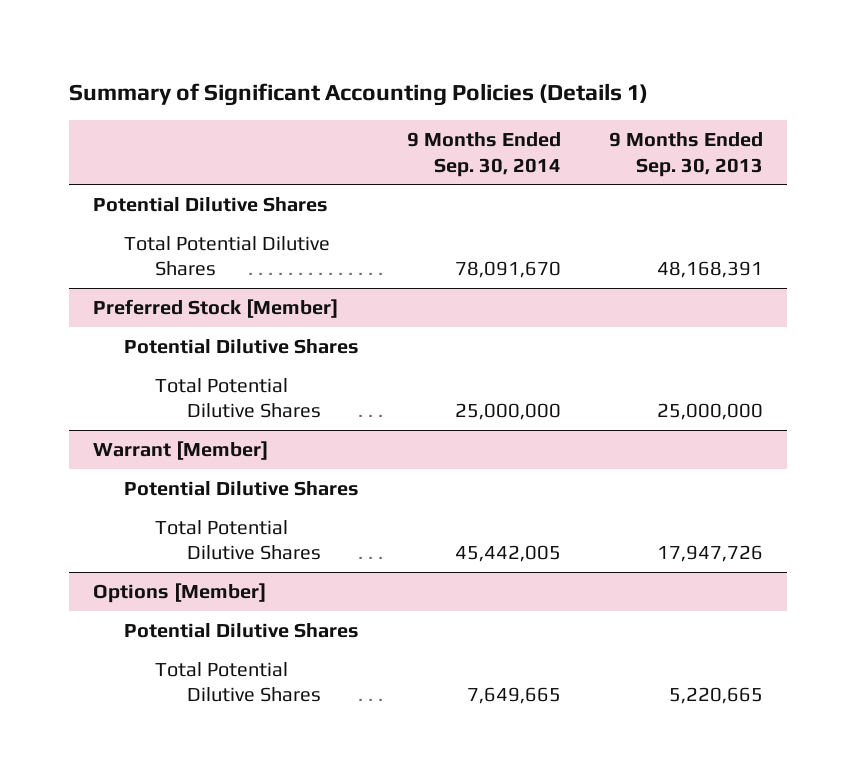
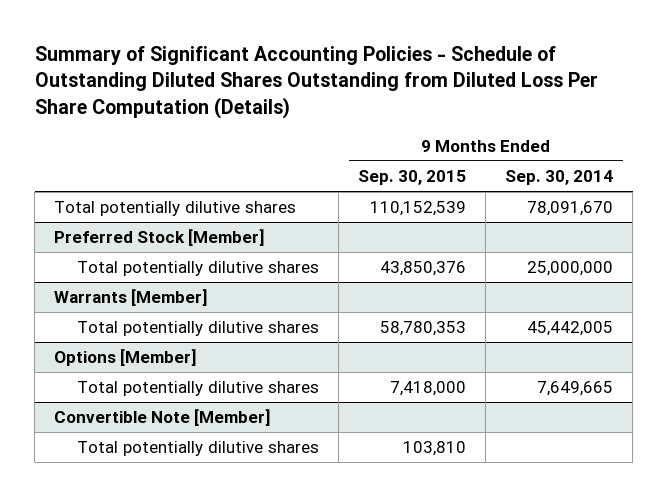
- Summary of Significant Accounting Policies (Details 1)
+ Summary of Significant Accounting Policies - Schedule of Outstanding Diluted Shares Outstanding from Diluted Loss Per Share Computation (Details)
- | 9 Months Ended Sep. 30, 2014 | 9 Months Ended Sep. 30, 2013
+ | 9 Months Ended Sep. 30, 2015 | 9 Months Ended Sep. 30, 2014
- Potential Dilutive Shares
- Total Potential Dilutive Shares | 78,091,670 | 48,168,391
+ Total potentially dilutive shares | 110,152,539 | 78,091,670
@ Preferred Stock [Member]
- Potential Dilutive Shares
- Total Potential Dilutive Shares | 25,000,000 | 25,000,000
- Warrant [Member]
- Potential Dilutive Shares
- Total Potential Dilutive Shares | 45,442,005 | 17,947,726
@ Preferred Stock [Member]
+ Total potentially dilutive shares | 43,850,376 | 25,000,000
+ Warrants [Member]
+ Total potentially dilutive shares | 58,780,353 | 45,442,005
@ Options [Member]
- Potential Dilutive Shares
- Total Potential Dilutive Shares | 7,649,665 | 5,220,665
+ Total potentially dilutive shares | 7,418,000 | 7,649,665
+ Convertible Note [Member]
+ Total potentially dilutive shares | 103,810 |

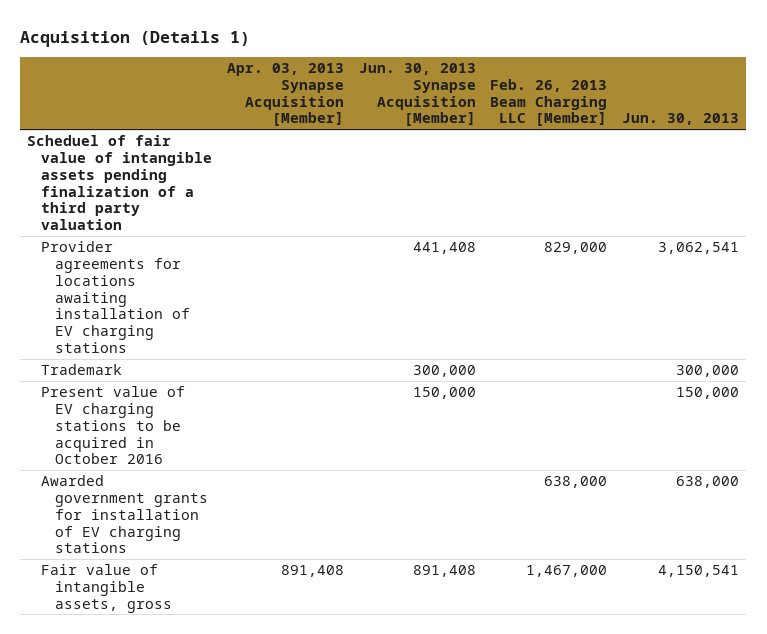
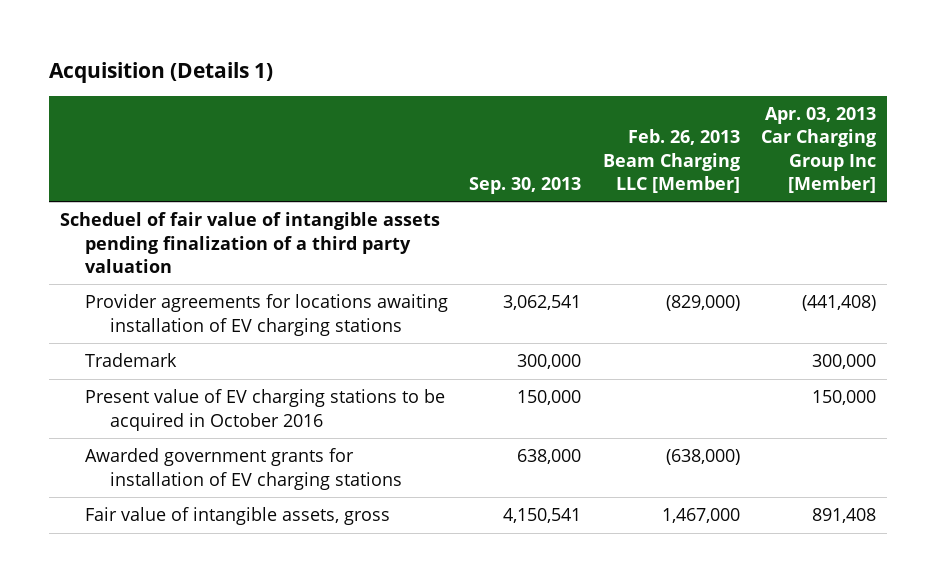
- | Apr. 03, 2013 Synapse Acquisition [Member] | Jun. 30, 2013 Synapse Acquisition [Member] | Feb. 26, 2013 Beam Charging LLC [Member] | Jun. 30, 2013
+ | Sep. 30, 2013 | Feb. 26, 2013 Beam Charging LLC [Member] | Apr. 03, 2013 Car Charging Group Inc [Member]
- Provider agreements for locations awaiting installation of EV charging stations | | 441,408 | 829,000 | 3,062,541
+ Provider agreements for locations awaiting installation of EV charging stations | 3,062,541 | (829,000) | (441,408)
- Awarded government grants for installation of EV charging stations | | | 638,000 | 638,000
+ Awarded government grants for installation of EV charging stations | 638,000 | (638,000) |

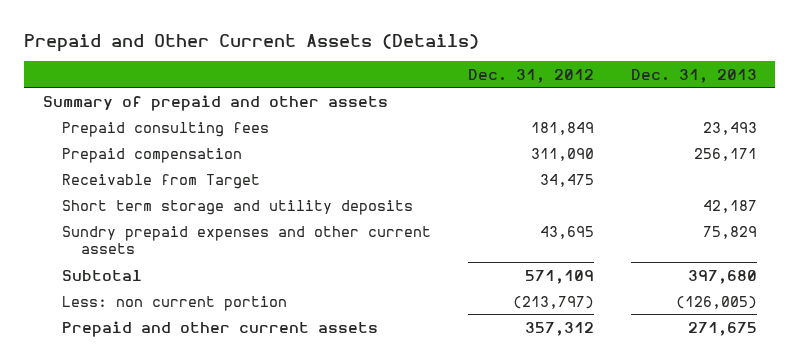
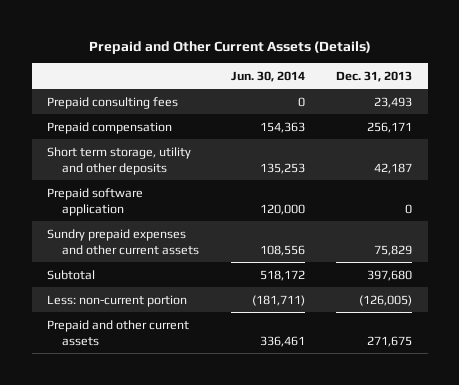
- | Dec. 31, 2012 | Dec. 31, 2013
+ | Jun. 30, 2014 | Dec. 31, 2013
- Summary of prepaid and other assets
- Receivable from Target | 34,475 |
- Short term storage and utility deposits | | 42,187
+ Short term storage, utility and other deposits | 135,253 | 42,187
+ Prepaid software application | 120,000 | 0
- Less: non current portion | (213,797) | (126,005)
+ Less: non-current portion | (181,711) | (126,005)

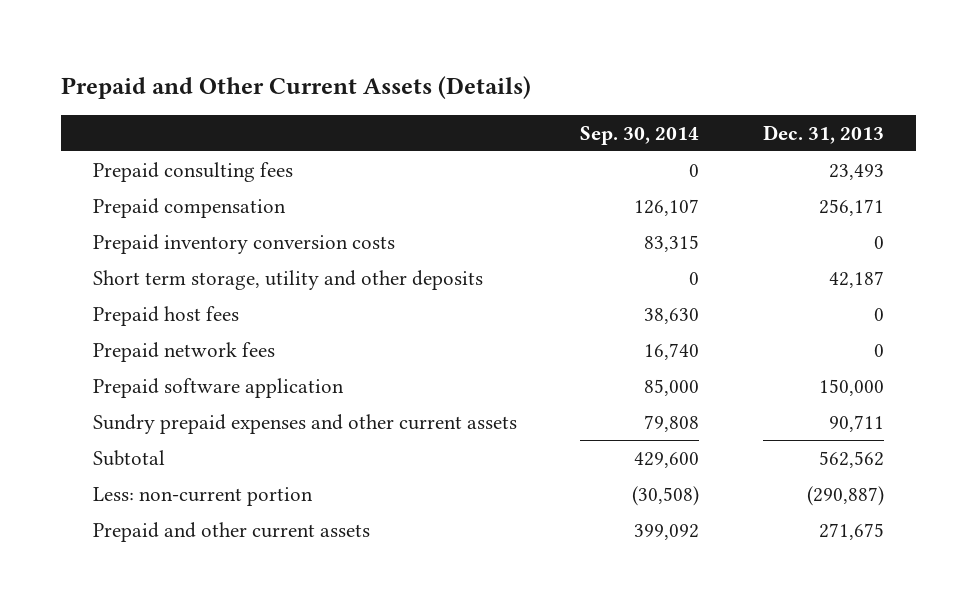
- | Jun. 30, 2014 | Dec. 31, 2013
+ | Sep. 30, 2014 | Dec. 31, 2013
+ Prepaid inventory conversion costs | 83,315 | 0
- Prepaid software application | 120,000 | 0
- Sundry prepaid expenses and other current assets | 108,556 | 75,829
- Subtotal | 518,172 | 397,680
- Less: non-current portion | (181,711) | (126,005)
+ Prepaid host fees | 38,630 | 0
+ Prepaid network fees | 16,740 | 0
+ Prepaid software application | 85,000 | 150,000
+ Sundry prepaid expenses and other current assets | 79,808 | 90,711
+ Subtotal | 429,600 | 562,562
+ Less: non-current portion | (30,508) | (290,887)

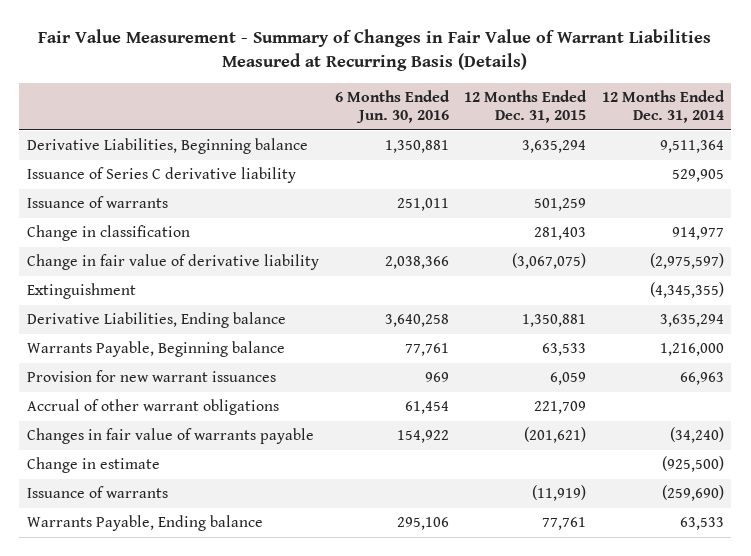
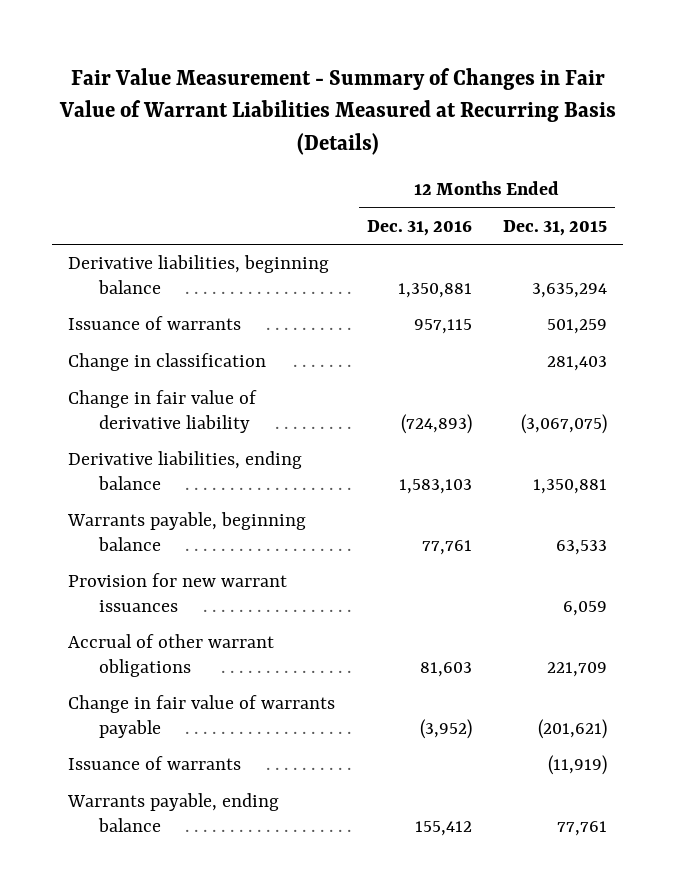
- | 6 Months Ended Jun. 30, 2016 | 12 Months Ended Dec. 31, 2015 | 12 Months Ended Dec. 31, 2014
+ | 12 Months Ended Dec. 31, 2016 | 12 Months Ended Dec. 31, 2015
- Derivative Liabilities, Beginning balance | 1,350,881 | 3,635,294 | 9,511,364
- Issuance of Series C derivative liability | | | 529,905
+ Derivative liabilities, beginning balance | 1,350,881 | 3,635,294
- Extinguishment | | | (4,345,355)
- Derivative Liabilities, Ending balance | 3,640,258 | 1,350,881 | 3,635,294
- Warrants Payable, Beginning balance | 77,761 | 63,533 | 1,216,000
+ Derivative liabilities, ending balance | 1,583,103 | 1,350,881
+ Warrants payable, beginning balance | 77,761 | 63,533
- Changes in fair value of warrants payable | 154,922 | (201,621) | (34,240)
- Change in estimate | | | (925,500)
+ Change in fair value of warrants payable | (3,952) | (201,621)
- Warrants Payable, Ending balance | 295,106 | 77,761 | 63,533
+ Warrants payable, ending balance | 155,412 | 77,761

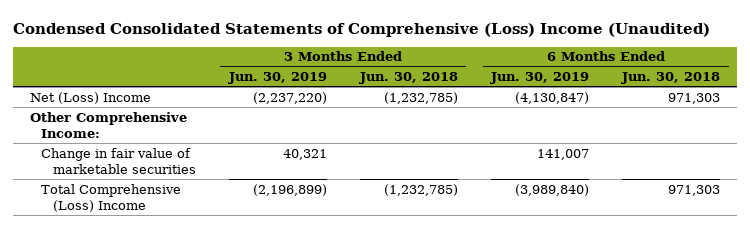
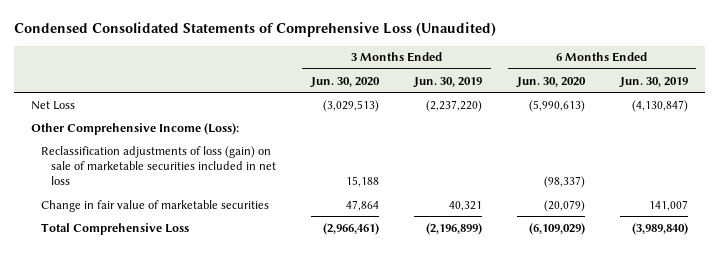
- Condensed Consolidated Statements of Comprehensive (Loss) Income (Unaudited)
+ Condensed Consolidated Statements of Comprehensive Loss (Unaudited)
- | 3 Months Ended Jun. 30, 2019 | 3 Months Ended Jun. 30, 2018 | 6 Months Ended Jun. 30, 2019 | 6 Months Ended Jun. 30, 2018
+ | 3 Months Ended Jun. 30, 2020 | 3 Months Ended Jun. 30, 2019 | 6 Months Ended Jun. 30, 2020 | 6 Months Ended Jun. 30, 2019
- Net (Loss) Income | (2,237,220) | (1,232,785) | (4,130,847) | 971,303
- Other Comprehensive Income:
+ Net Loss | (3,029,513) | (2,237,220) | (5,990,613) | (4,130,847)
+ Other Comprehensive Income (Loss):
+ Reclassification adjustments of loss (gain) on sale of marketable securities included in net loss | 15,188 | | (98,337) |
- Total Comprehensive (Loss) Income | (2,196,899) | (1,232,785) | (3,989,840) | 971,303
+ Total Comprehensive Loss | (2,966,461) | (2,196,899) | (6,109,029) | (3,989,840)

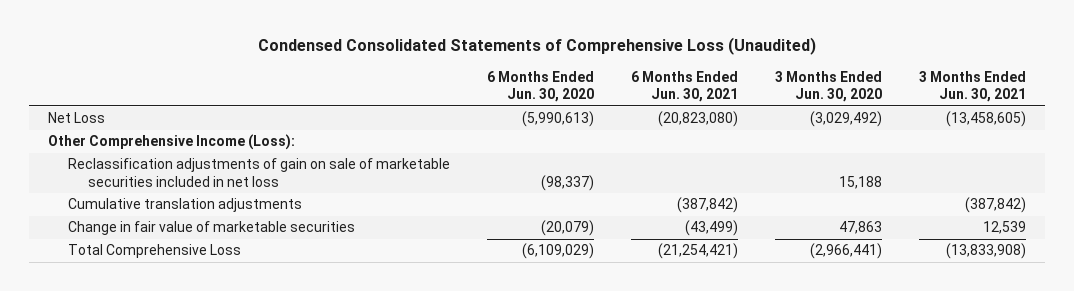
- | 3 Months Ended Jun. 30, 2020 | 3 Months Ended Jun. 30, 2019 | 6 Months Ended Jun. 30, 2020 | 6 Months Ended Jun. 30, 2019
+ | 6 Months Ended Jun. 30, 2020 | 6 Months Ended Jun. 30, 2021 | 3 Months Ended Jun. 30, 2020 | 3 Months Ended Jun. 30, 2021
- Net Loss | (3,029,513) | (2,237,220) | (5,990,613) | (4,130,847)
+ Net Loss | (5,990,613) | (20,823,080) | (3,029,492) | (13,458,605)
- Reclassification adjustments of loss (gain) on sale of marketable securities included in net loss | 15,188 | | (98,337) |
- Change in fair value of marketable securities | 47,864 | 40,321 | (20,079) | 141,007
- Total Comprehensive Loss | (2,966,461) | (2,196,899) | (6,109,029) | (3,989,840)
+ Reclassification adjustments of gain on sale of marketable securities included in net loss | (98,337) | | 15,188 |
+ Cumulative translation adjustments | | (387,842) | | (387,842)
+ Change in fair value of marketable securities | (20,079) | (43,499) | 47,863 | 12,539
+ Total Comprehensive Loss | (6,109,029) | (21,254,421) | (2,966,441) | (13,833,908)

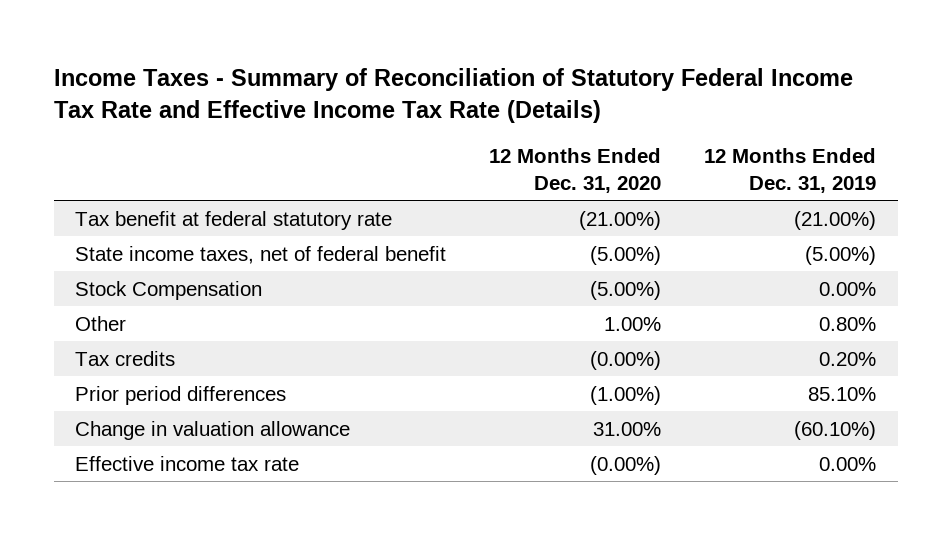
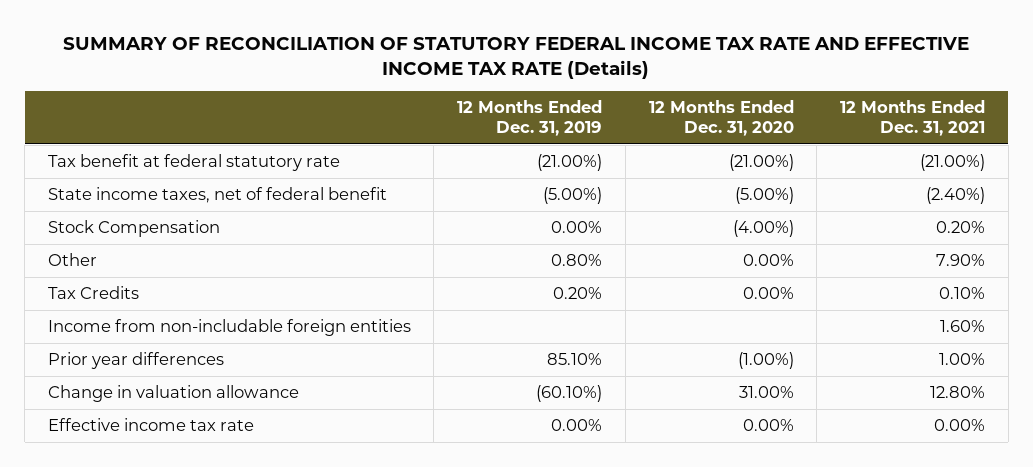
- Income Taxes - Summary of Reconciliation of Statutory Federal Income Tax Rate and Effective Income Tax Rate (Details)
+ SUMMARY OF RECONCILIATION OF STATUTORY FEDERAL INCOME TAX RATE AND EFFECTIVE INCOME TAX RATE (Details)
- | 12 Months Ended Dec. 31, 2020 | 12 Months Ended Dec. 31, 2019
+ | 12 Months Ended Dec. 31, 2019 | 12 Months Ended Dec. 31, 2020 | 12 Months Ended Dec. 31, 2021
- Stock Compensation | (5.00%) | 0.00%
- Other | 1.00% | 0.80%
- Tax credits | (0.00%) | 0.20%
- Prior period differences | (1.00%) | 85.10%
+ Stock Compensation | 0.00% | (4.00%) | 0.20%
+ Other | 0.80% | 0.00% | 7.90%
+ Tax Credits | 0.20% | 0.00% | 0.10%
+ Income from non-includable foreign entities | | | 1.60%
+ Prior year differences | 85.10% | (1.00%) | 1.00%
- Effective income tax rate | (0.00%) | 0.00%
+ Effective income tax rate | 0.00% | 0.00% | 0.00%

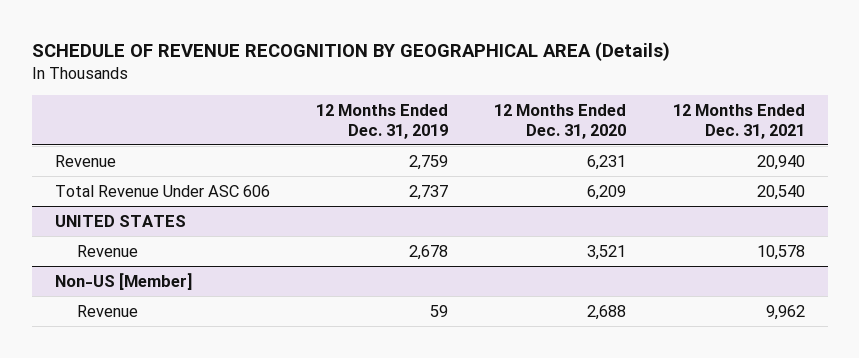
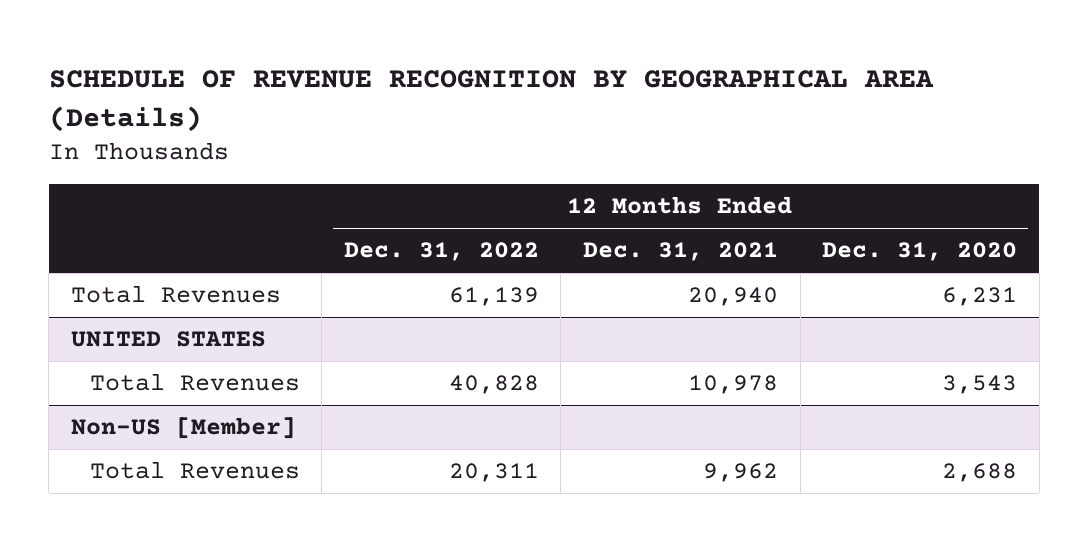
- | 12 Months Ended Dec. 31, 2019 | 12 Months Ended Dec. 31, 2020 | 12 Months Ended Dec. 31, 2021
+ | 12 Months Ended Dec. 31, 2022 | 12 Months Ended Dec. 31, 2021 | 12 Months Ended Dec. 31, 2020
- Revenue | 2,759 | 6,231 | 20,940
- Total Revenue Under ASC 606 | 2,737 | 6,209 | 20,540
+ Total Revenues | 61,139 | 20,940 | 6,231
@ UNITED STATES
- Revenue | 2,678 | 3,521 | 10,578
+ Total Revenues | 40,828 | 10,978 | 3,543
@ Non-US [Member]
- Revenue | 59 | 2,688 | 9,962
+ Total Revenues | 20,311 | 9,962 | 2,688

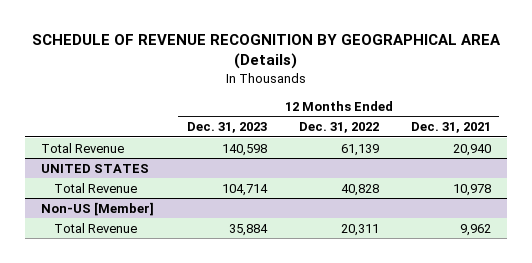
- | 12 Months Ended Dec. 31, 2022 | 12 Months Ended Dec. 31, 2021 | 12 Months Ended Dec. 31, 2020
+ | 12 Months Ended Dec. 31, 2023 | 12 Months Ended Dec. 31, 2022 | 12 Months Ended Dec. 31, 2021
- Total Revenues | 61,139 | 20,940 | 6,231
+ Total Revenue | 140,598 | 61,139 | 20,940
@ UNITED STATES
- Total Revenues | 40,828 | 10,978 | 3,543
+ Total Revenue | 104,714 | 40,828 | 10,978
@ Non-US [Member]
- Total Revenues | 20,311 | 9,962 | 2,688
+ Total Revenue | 35,884 | 20,311 | 9,962

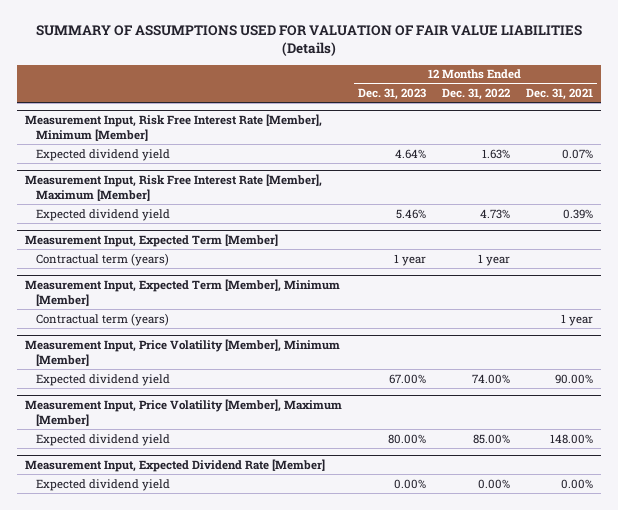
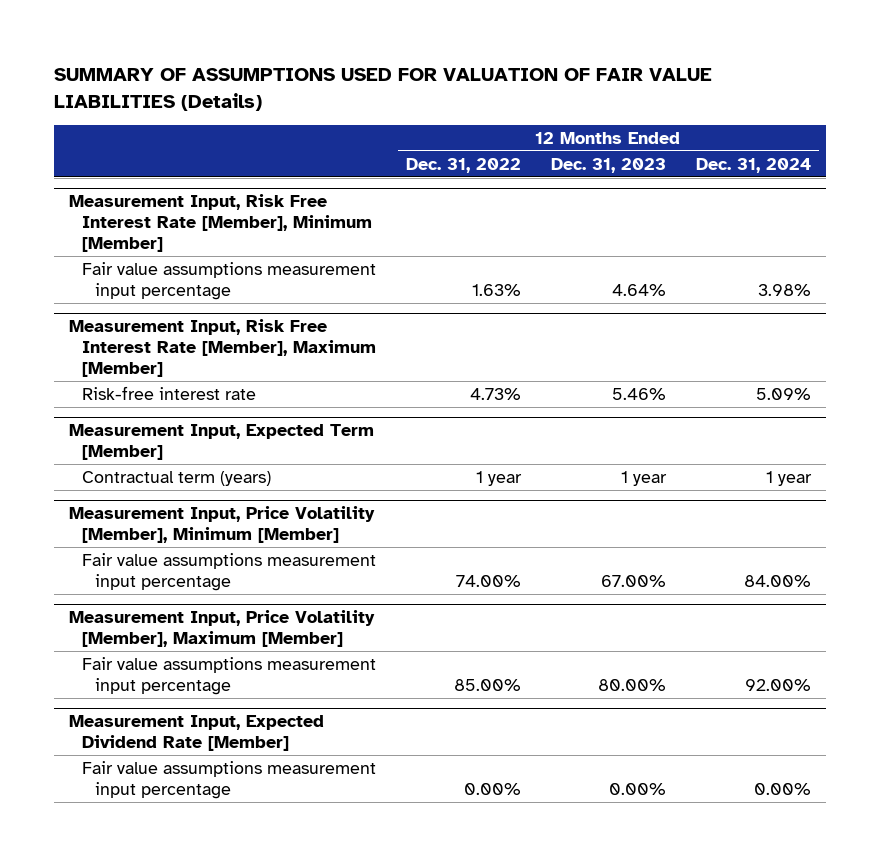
- | 12 Months Ended Dec. 31, 2023 | 12 Months Ended Dec. 31, 2022 | 12 Months Ended Dec. 31, 2021
+ | 12 Months Ended Dec. 31, 2022 | 12 Months Ended Dec. 31, 2023 | 12 Months Ended Dec. 31, 2024
@ Measurement Input, Risk Free Interest Rate [Member], Minimum [Member]
- Expected dividend yield | 4.64% | 1.63% | 0.07%
+ Fair value assumptions measurement input percentage | 1.63% | 4.64% | 3.98%
@ Measurement Input, Risk Free Interest Rate [Member], Maximum [Member]
- Expected dividend yield | 5.46% | 4.73% | 0.39%
+ Risk-free interest rate | 4.73% | 5.46% | 5.09%
- Measurement Input, Expected Term [Member], Minimum [Member]
- Contractual term (years) | | | 1 year
@ Measurement Input, Price Volatility [Member], Minimum [Member]
- Expected dividend yield | 67.00% | 74.00% | 90.00%
+ Fair value assumptions measurement input percentage | 74.00% | 67.00% | 84.00%
@ Measurement Input, Price Volatility [Member], Maximum [Member]
- Expected dividend yield | 80.00% | 85.00% | 148.00%
+ Fair value assumptions measurement input percentage | 85.00% | 80.00% | 92.00%
@ Measurement Input, Expected Dividend Rate [Member]
- Expected dividend yield | 0.00% | 0.00% | 0.00%
+ Fair value assumptions measurement input percentage | 0.00% | 0.00% | 0.00%

